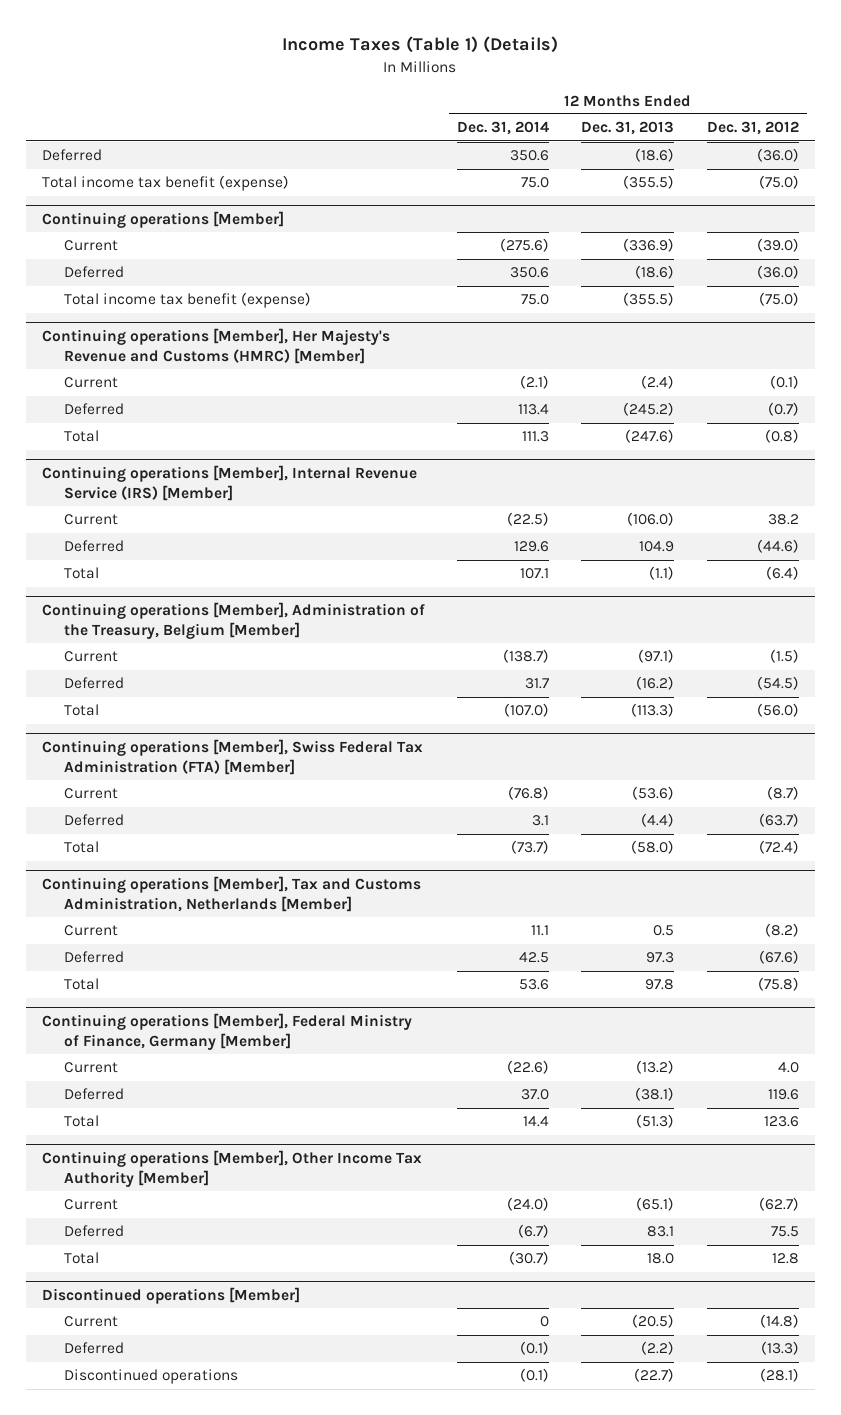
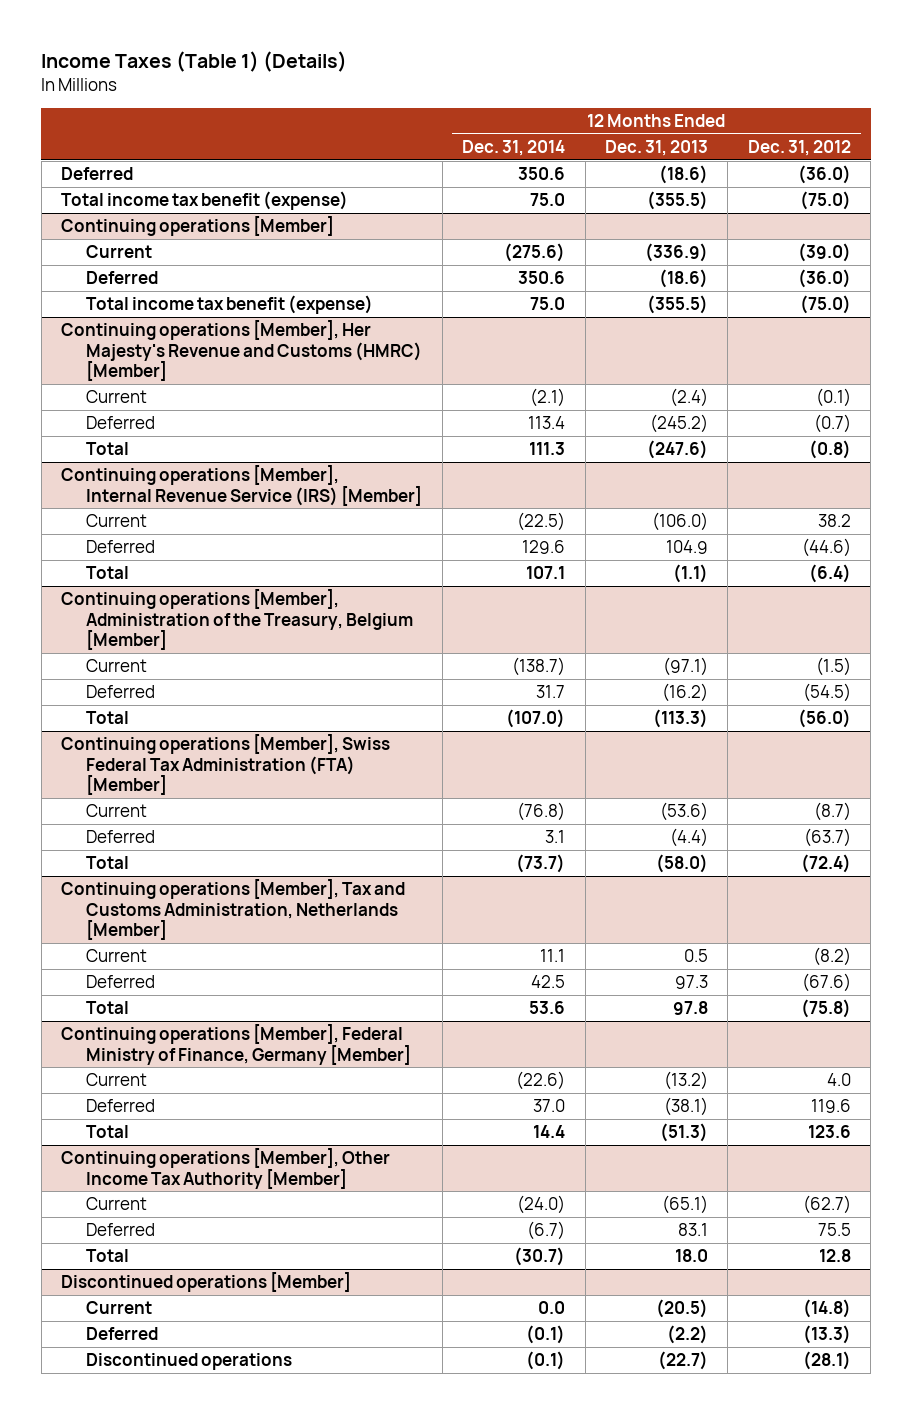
@ Discontinued operations [Member]
- Current | 0 | (20.5) | (14.8)
+ Current | 0.0 | (20.5) | (14.8)

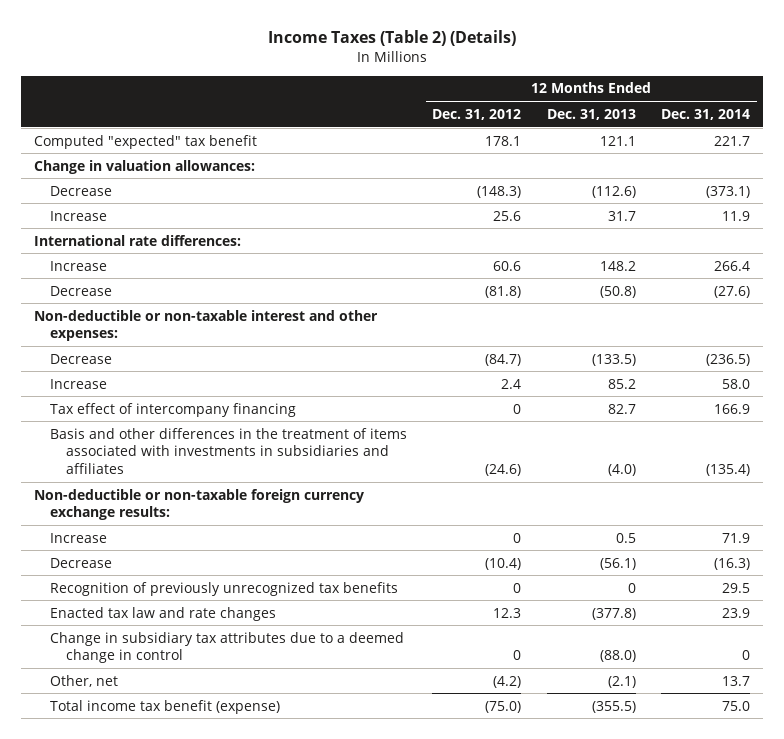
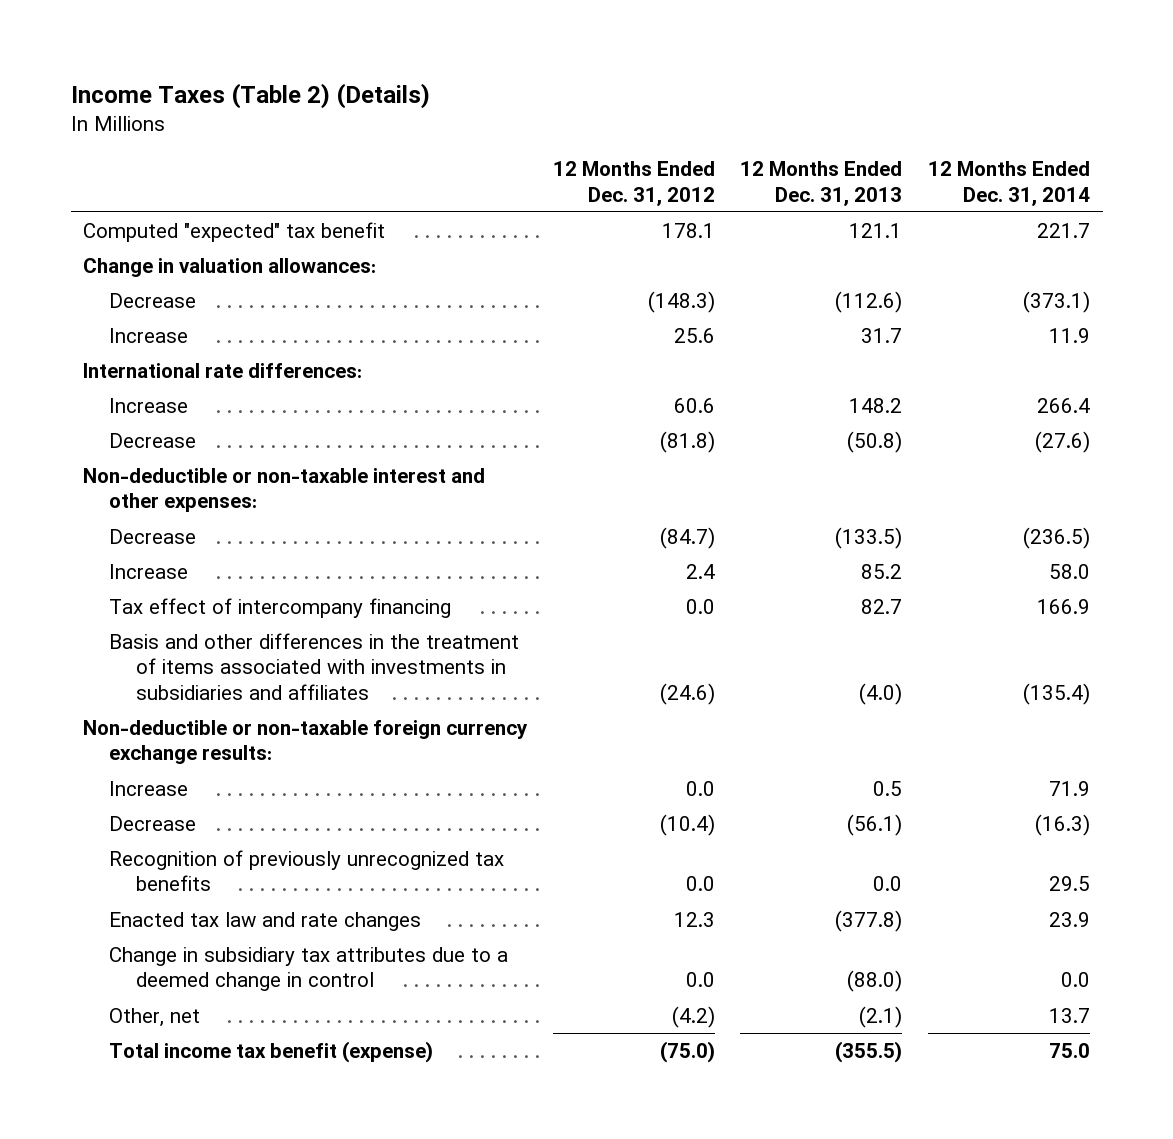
- Tax effect of intercompany financing | 0 | 82.7 | 166.9
+ Tax effect of intercompany financing | 0.0 | 82.7 | 166.9
- Increase | 0 | 0.5 | 71.9
+ Increase | 0.0 | 0.5 | 71.9
- Recognition of previously unrecognized tax benefits | 0 | 0 | 29.5
+ Recognition of previously unrecognized tax benefits | 0.0 | 0.0 | 29.5
- Change in subsidiary tax attributes due to a deemed change in control | 0 | (88.0) | 0
+ Change in subsidiary tax attributes due to a deemed change in control | 0.0 | (88.0) | 0.0

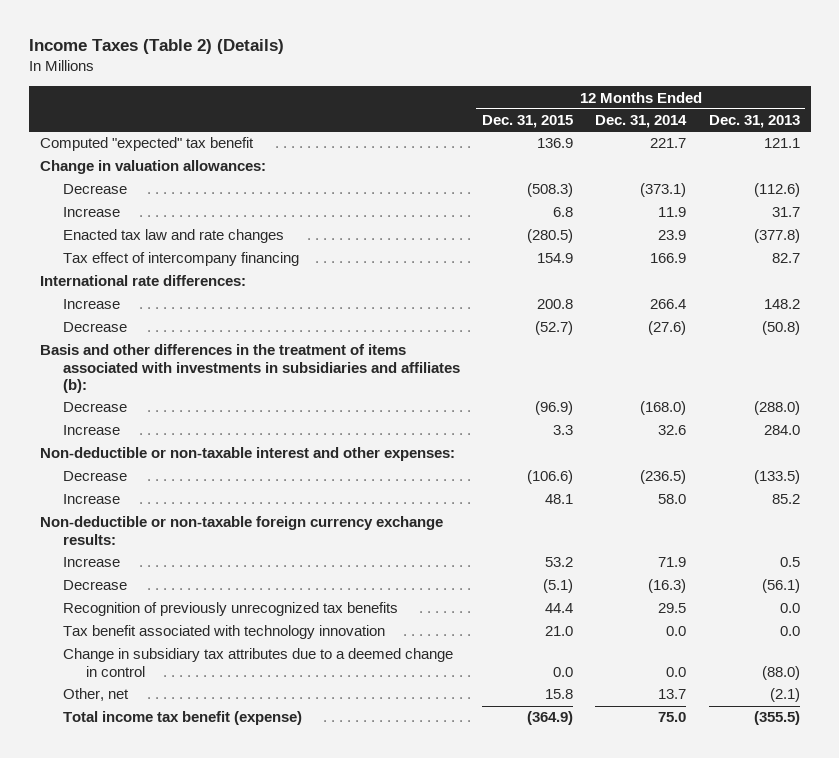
- | 12 Months Ended Dec. 31, 2012 | 12 Months Ended Dec. 31, 2013 | 12 Months Ended Dec. 31, 2014
+ | 12 Months Ended Dec. 31, 2015 | 12 Months Ended Dec. 31, 2014 | 12 Months Ended Dec. 31, 2013
moved up: Enacted tax law and rate changes | (280.5) | 23.9 | (377.8)
moved up: Tax effect of intercompany financing | 154.9 | 166.9 | 82.7
+ Basis and other differences in the treatment of items associated with investments in subsidiaries and affiliates (b):
+ Decrease | (96.9) | (168.0) | (288.0)
+ Increase | 3.3 | 32.6 | 284.0
- Basis and other differences in the treatment of items associated with investments in subsidiaries and affiliates | (24.6) | (4.0) | (135.4)
+ Tax benefit associated with technology innovation | 21.0 | 0.0 | 0.0

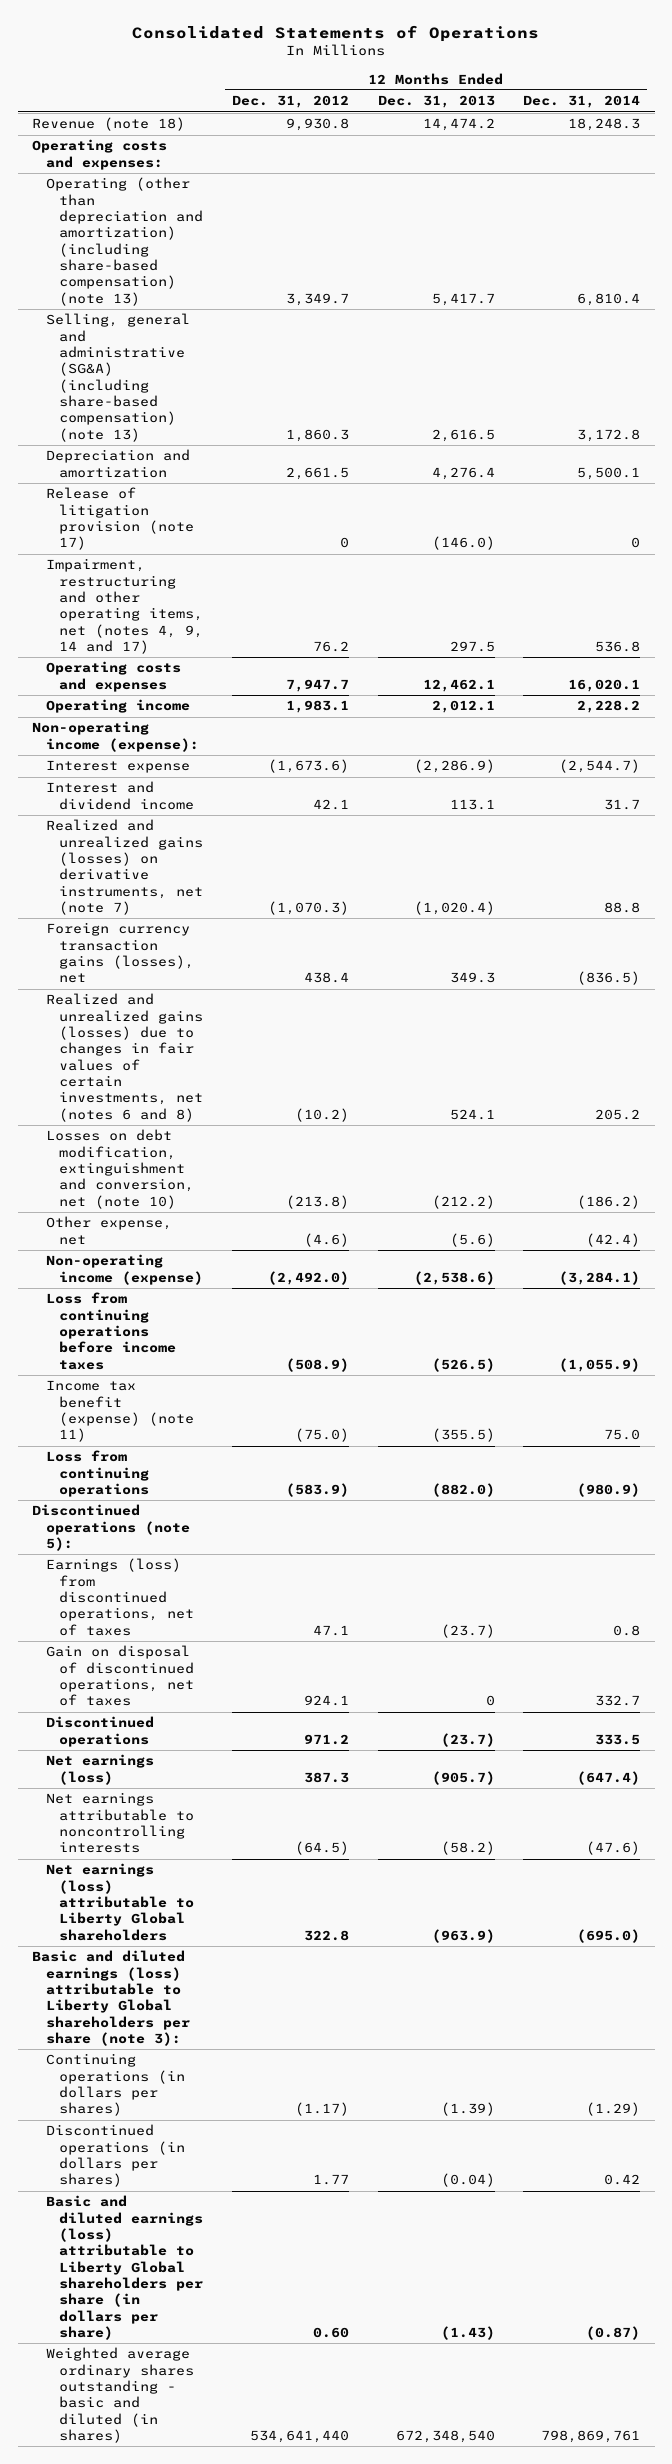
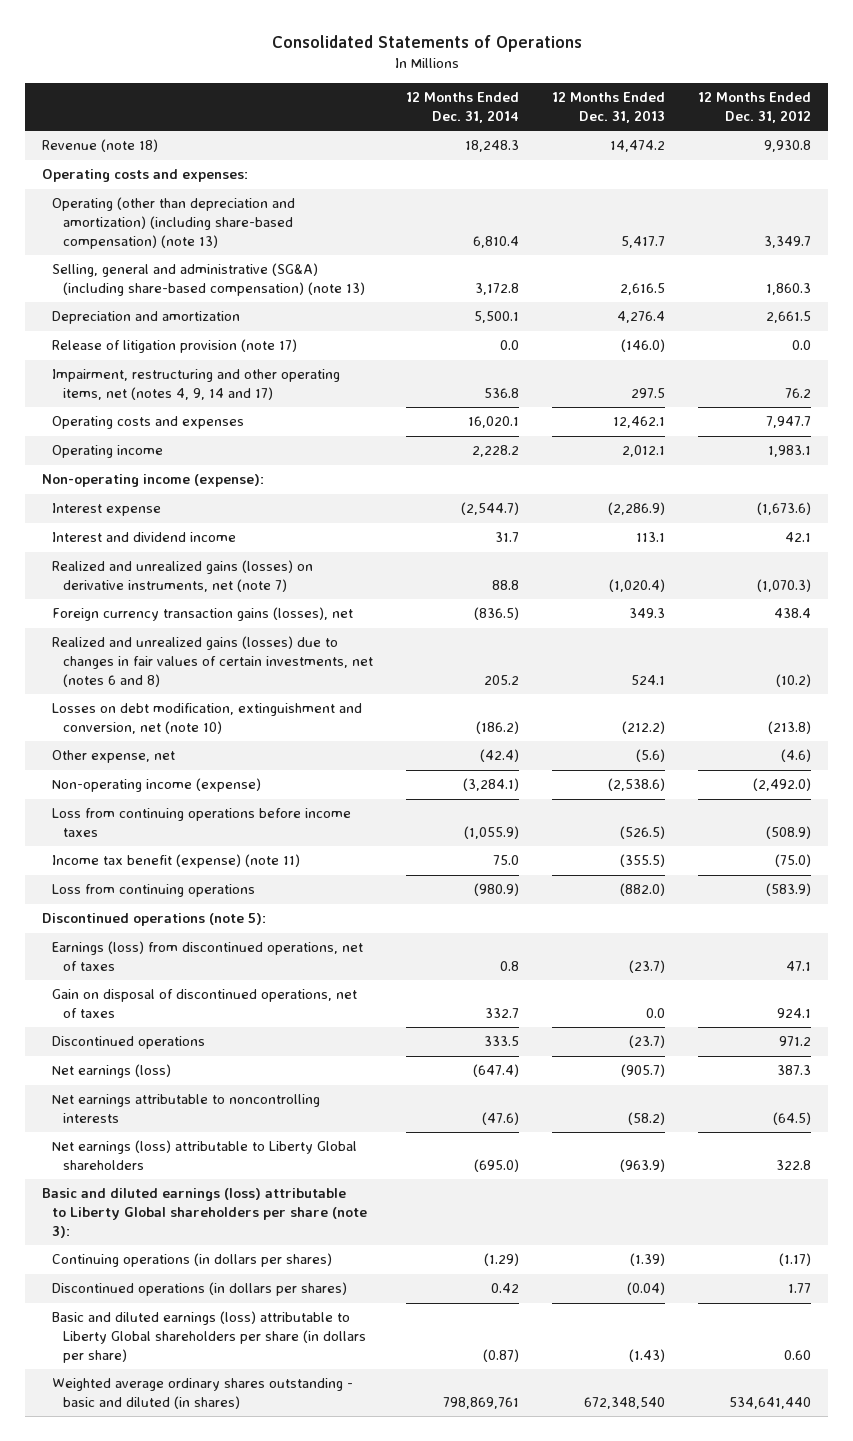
- | 12 Months Ended Dec. 31, 2012 | 12 Months Ended Dec. 31, 2013 | 12 Months Ended Dec. 31, 2014
+ | 12 Months Ended Dec. 31, 2014 | 12 Months Ended Dec. 31, 2013 | 12 Months Ended Dec. 31, 2012
- Release of litigation provision (note 17) | 0 | (146.0) | 0
+ Release of litigation provision (note 17) | 0.0 | (146.0) | 0.0
- Gain on disposal of discontinued operations, net of taxes | 924.1 | 0 | 332.7
+ Gain on disposal of discontinued operations, net of taxes | 332.7 | 0.0 | 924.1

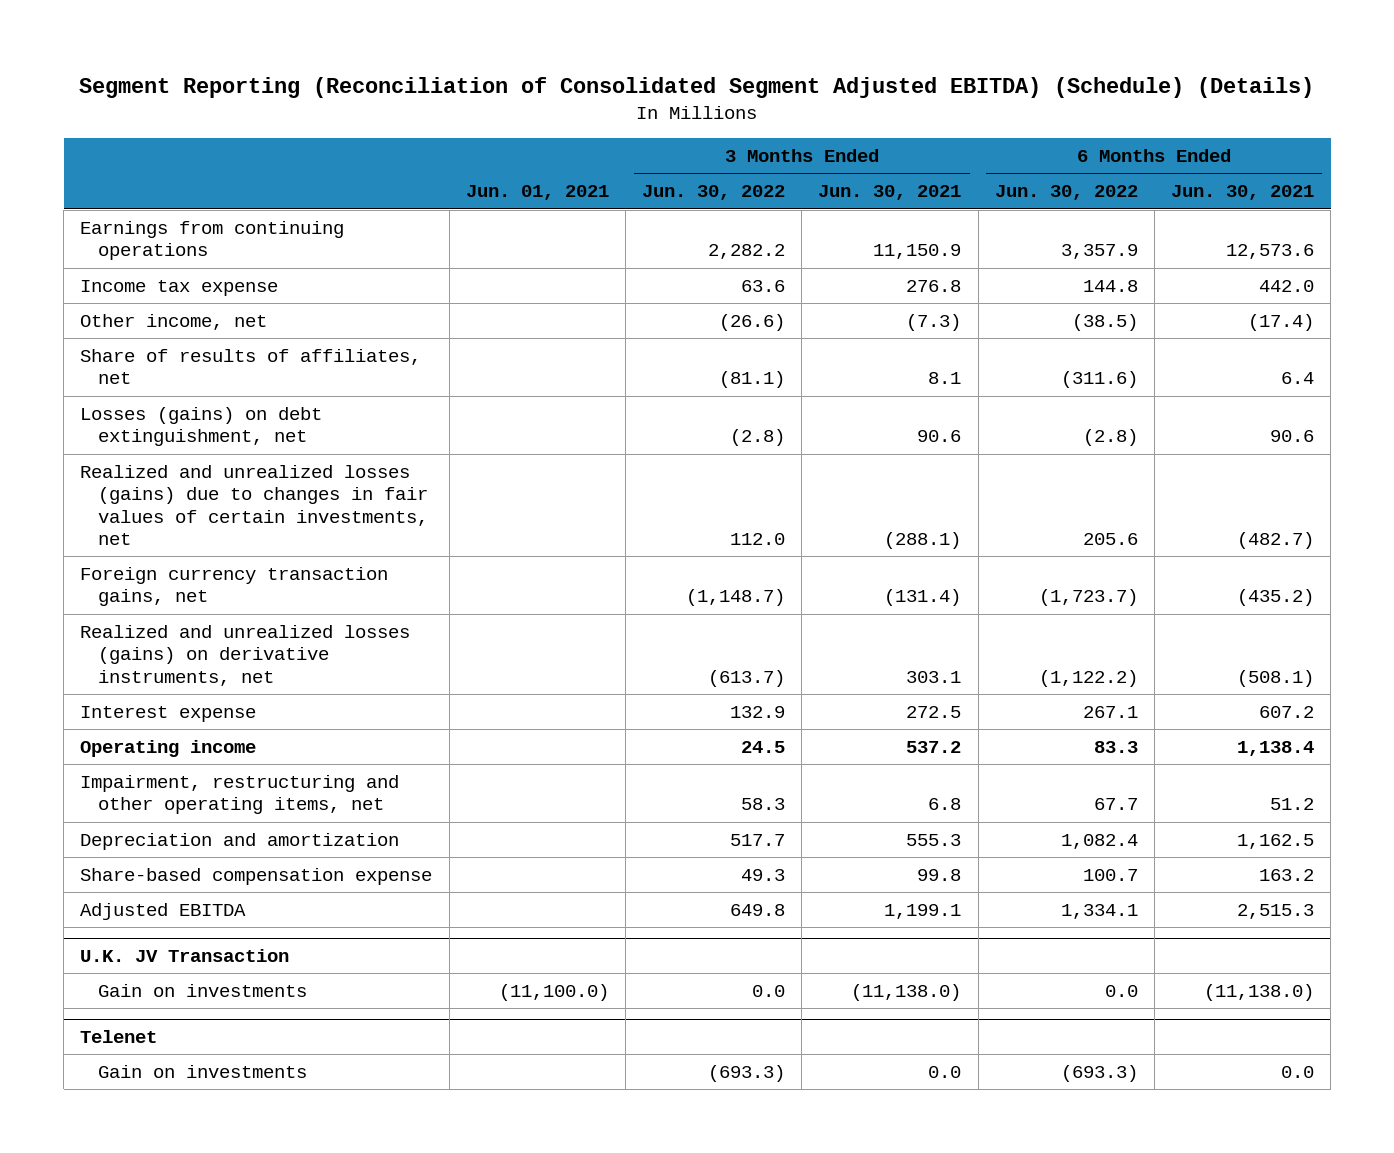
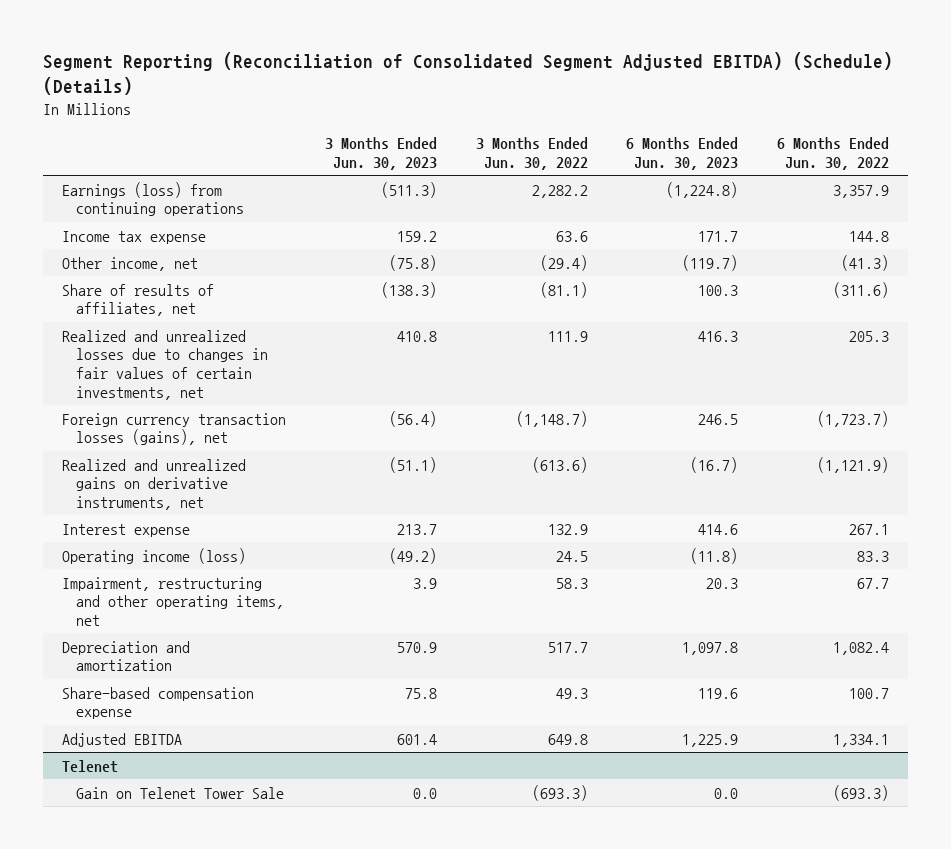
- | Jun. 01, 2021 | 3 Months Ended Jun. 30, 2022 | 3 Months Ended Jun. 30, 2021 | 6 Months Ended Jun. 30, 2022 | 6 Months Ended Jun. 30, 2021
+ | 3 Months Ended Jun. 30, 2023 | 3 Months Ended Jun. 30, 2022 | 6 Months Ended Jun. 30, 2023 | 6 Months Ended Jun. 30, 2022
- Earnings from continuing operations | | 2,282.2 | 11,150.9 | 3,357.9 | 12,573.6
+ Earnings (loss) from continuing operations | (511.3) | 2,282.2 | (1,224.8) | 3,357.9
- Other income, net | | (26.6) | (7.3) | (38.5) | (17.4)
+ Other income, net | (75.8) | (29.4) | (119.7) | (41.3)
- Losses (gains) on debt extinguishment, net | | (2.8) | 90.6 | (2.8) | 90.6
- Realized and unrealized losses (gains) due to changes in fair values of certain investments, net | | 112.0 | (288.1) | 205.6 | (482.7)
- Foreign currency transaction gains, net | | (1,148.7) | (131.4) | (1,723.7) | (435.2)
- Realized and unrealized losses (gains) on derivative instruments, net | | (613.7) | 303.1 | (1,122.2) | (508.1)
+ Realized and unrealized losses due to changes in fair values of certain investments, net | 410.8 | 111.9 | 416.3 | 205.3
+ Foreign currency transaction losses (gains), net | (56.4) | (1,148.7) | 246.5 | (1,723.7)
+ Realized and unrealized gains on derivative instruments, net | (51.1) | (613.6) | (16.7) | (1,121.9)
- Operating income | | 24.5 | 537.2 | 83.3 | 1,138.4
+ Operating income (loss) | (49.2) | 24.5 | (11.8) | 83.3
- U.K. JV Transaction
- Gain on investments | (11,100.0) | 0.0 | (11,138.0) | 0.0 | (11,138.0)
@ Telenet
- Gain on investments | | (693.3) | 0.0 | (693.3) | 0.0
+ Gain on Telenet Tower Sale | 0.0 | (693.3) | 0.0 | (693.3)

